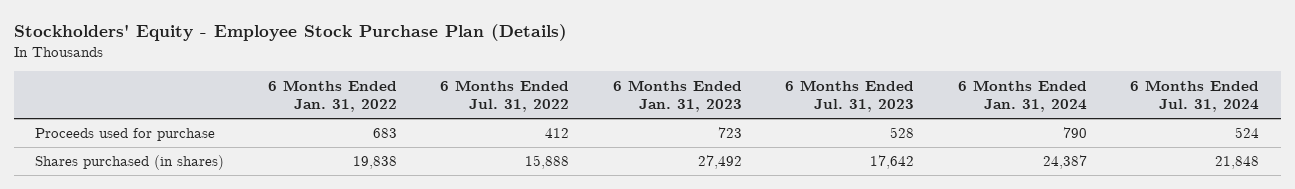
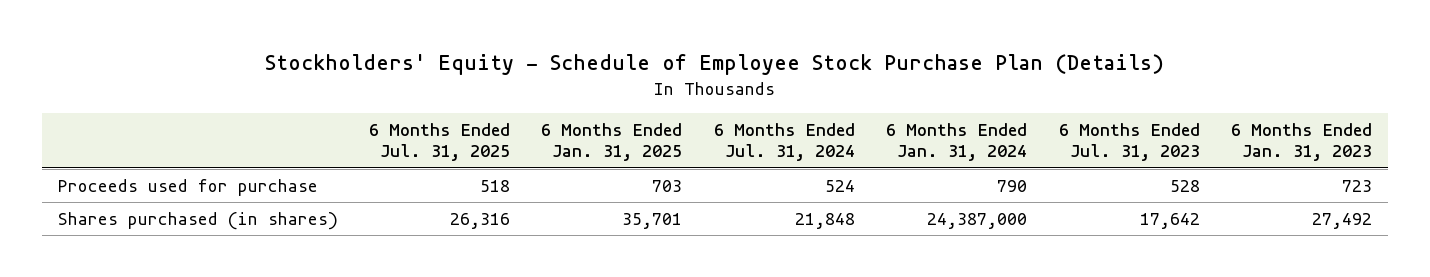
- Stockholders' Equity - Employee Stock Purchase Plan (Details)
+ Stockholders' Equity - Schedule of Employee Stock Purchase Plan (Details)
- | 6 Months Ended Jan. 31, 2022 | 6 Months Ended Jul. 31, 2022 | 6 Months Ended Jan. 31, 2023 | 6 Months Ended Jul. 31, 2023 | 6 Months Ended Jan. 31, 2024 | 6 Months Ended Jul. 31, 2024
+ | 6 Months Ended Jul. 31, 2025 | 6 Months Ended Jan. 31, 2025 | 6 Months Ended Jul. 31, 2024 | 6 Months Ended Jan. 31, 2024 | 6 Months Ended Jul. 31, 2023 | 6 Months Ended Jan. 31, 2023
- Shares purchased (in shares) | 19,838 | 15,888 | 27,492 | 17,642 | 24,387 | 21,848
+ Shares purchased (in shares) | 26,316 | 35,701 | 21,848 | 24,387,000 | 17,642 | 27,492

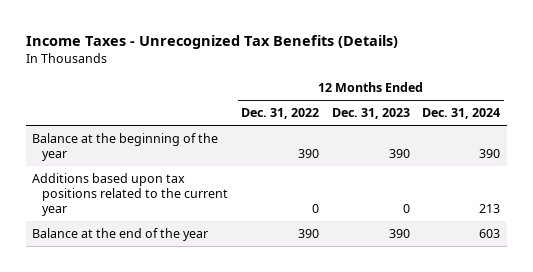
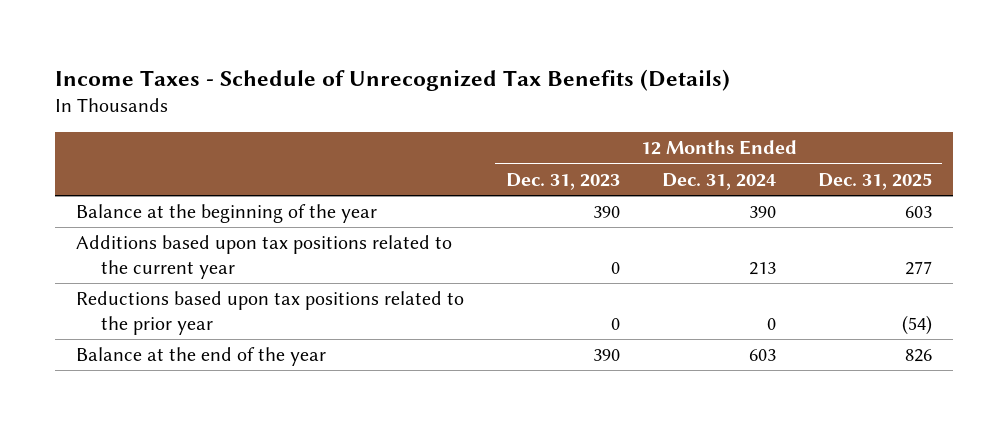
- Income Taxes - Unrecognized Tax Benefits (Details)
+ Income Taxes - Schedule of Unrecognized Tax Benefits (Details)
- | 12 Months Ended Dec. 31, 2022 | 12 Months Ended Dec. 31, 2023 | 12 Months Ended Dec. 31, 2024
+ | 12 Months Ended Dec. 31, 2023 | 12 Months Ended Dec. 31, 2024 | 12 Months Ended Dec. 31, 2025
+ Reductions based upon tax positions related to the prior year | 0 | 0 | (54)

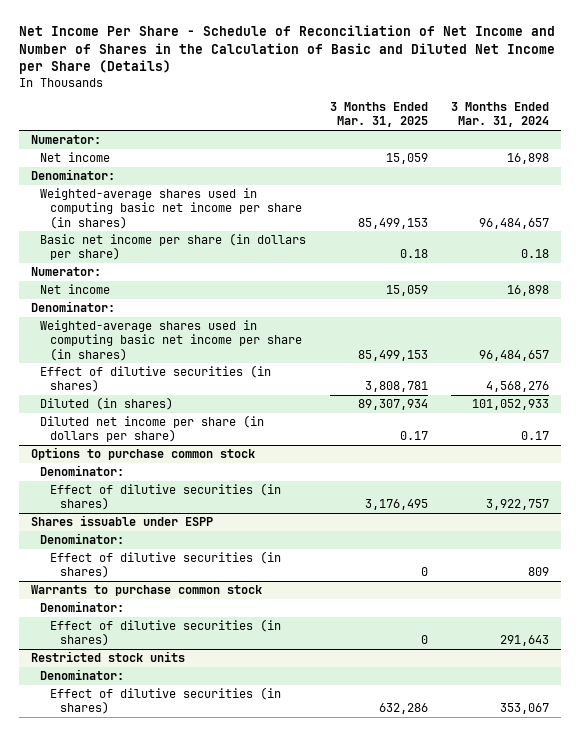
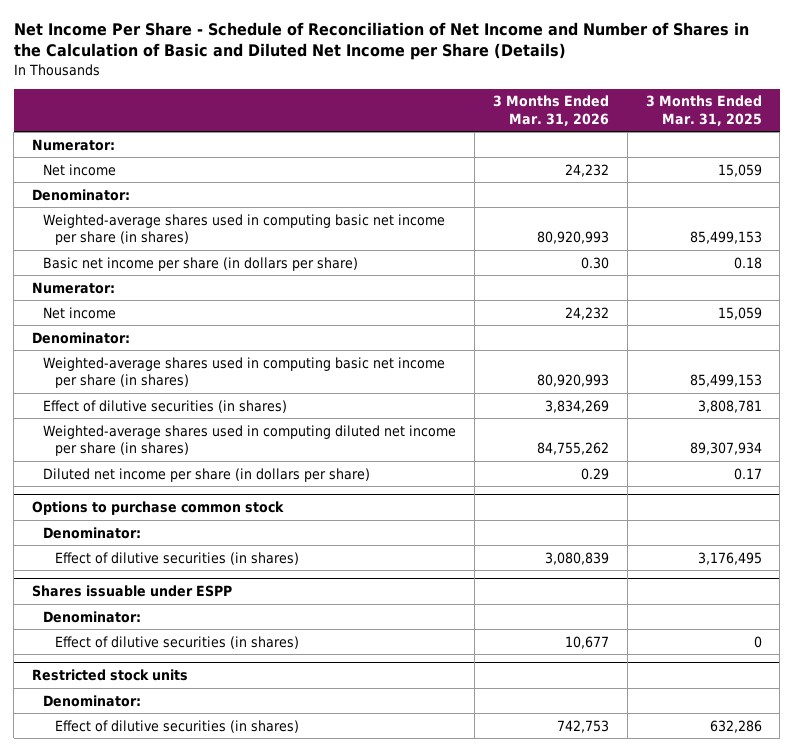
- | 3 Months Ended Mar. 31, 2025 | 3 Months Ended Mar. 31, 2024
+ | 3 Months Ended Mar. 31, 2026 | 3 Months Ended Mar. 31, 2025
- Diluted (in shares) | 89,307,934 | 101,052,933
+ Weighted-average shares used in computing diluted net income per share (in shares) | 84,755,262 | 89,307,934
- Warrants to purchase common stock
- Denominator:
- Effect of dilutive securities (in shares) | 0 | 291,643

